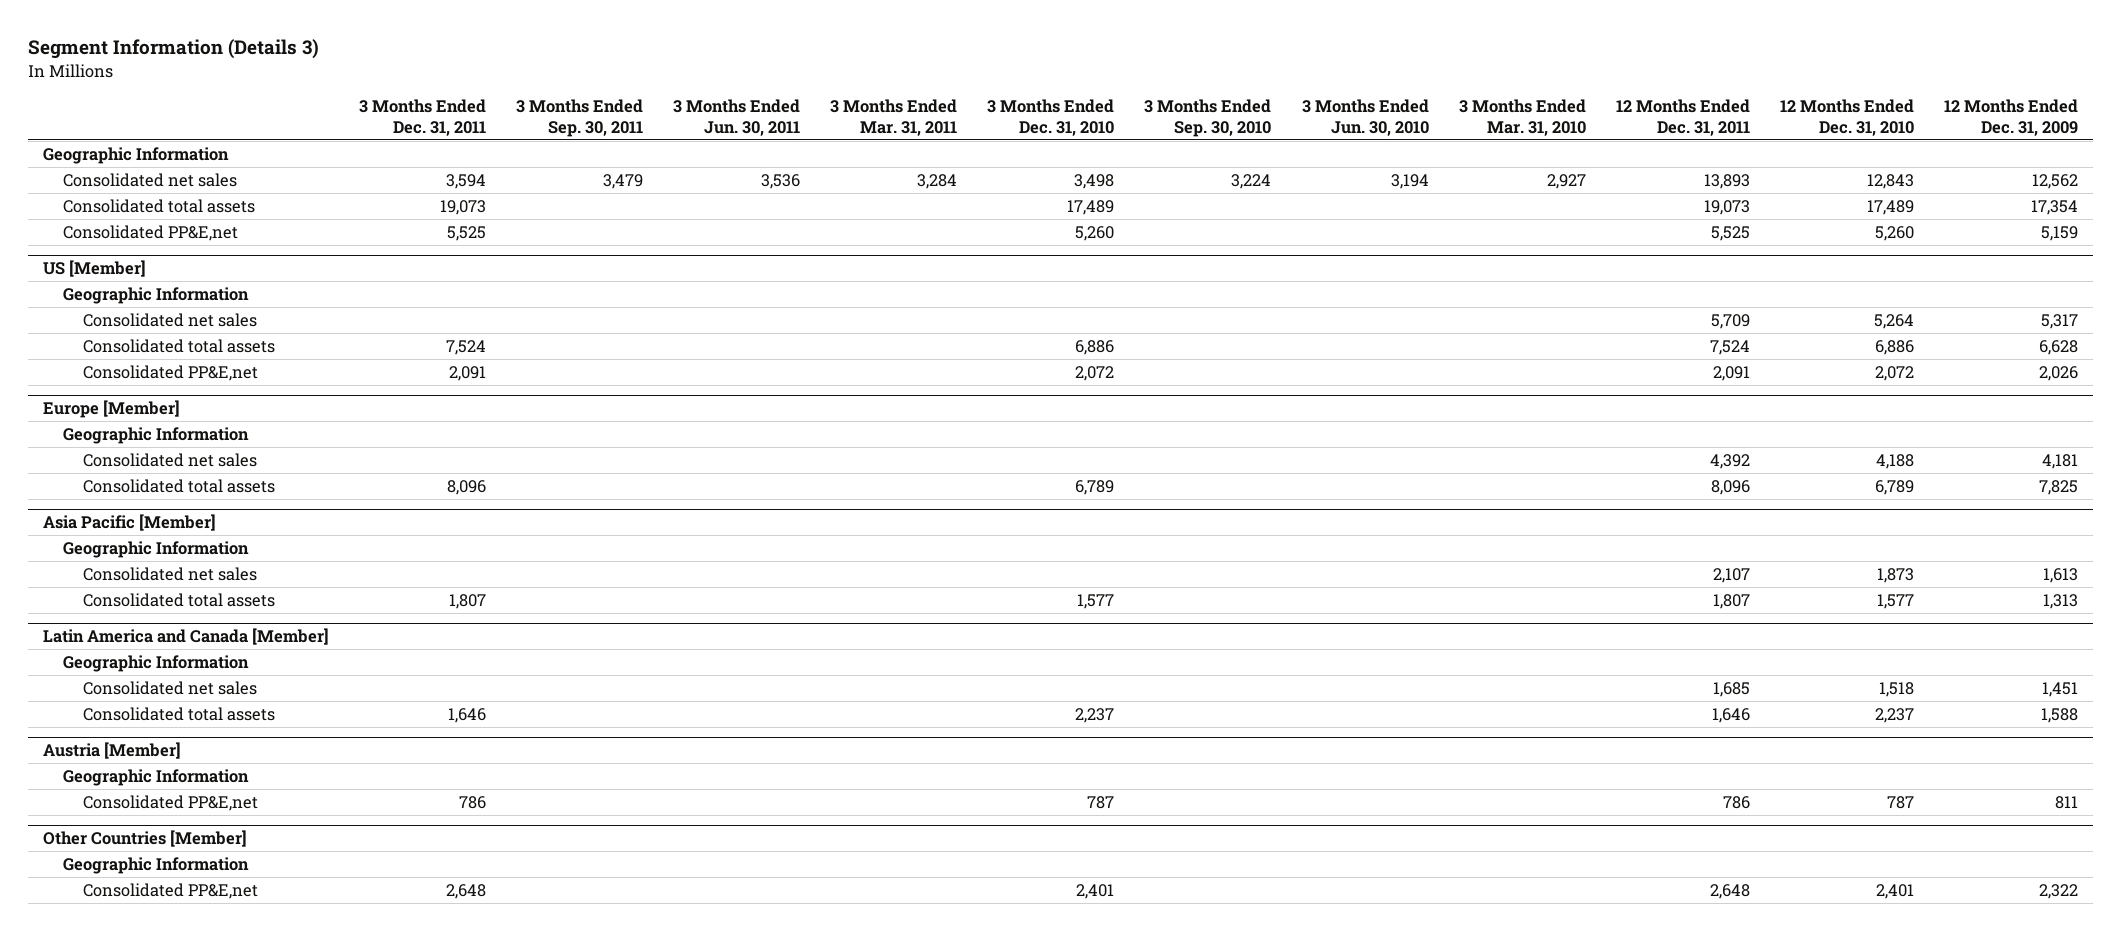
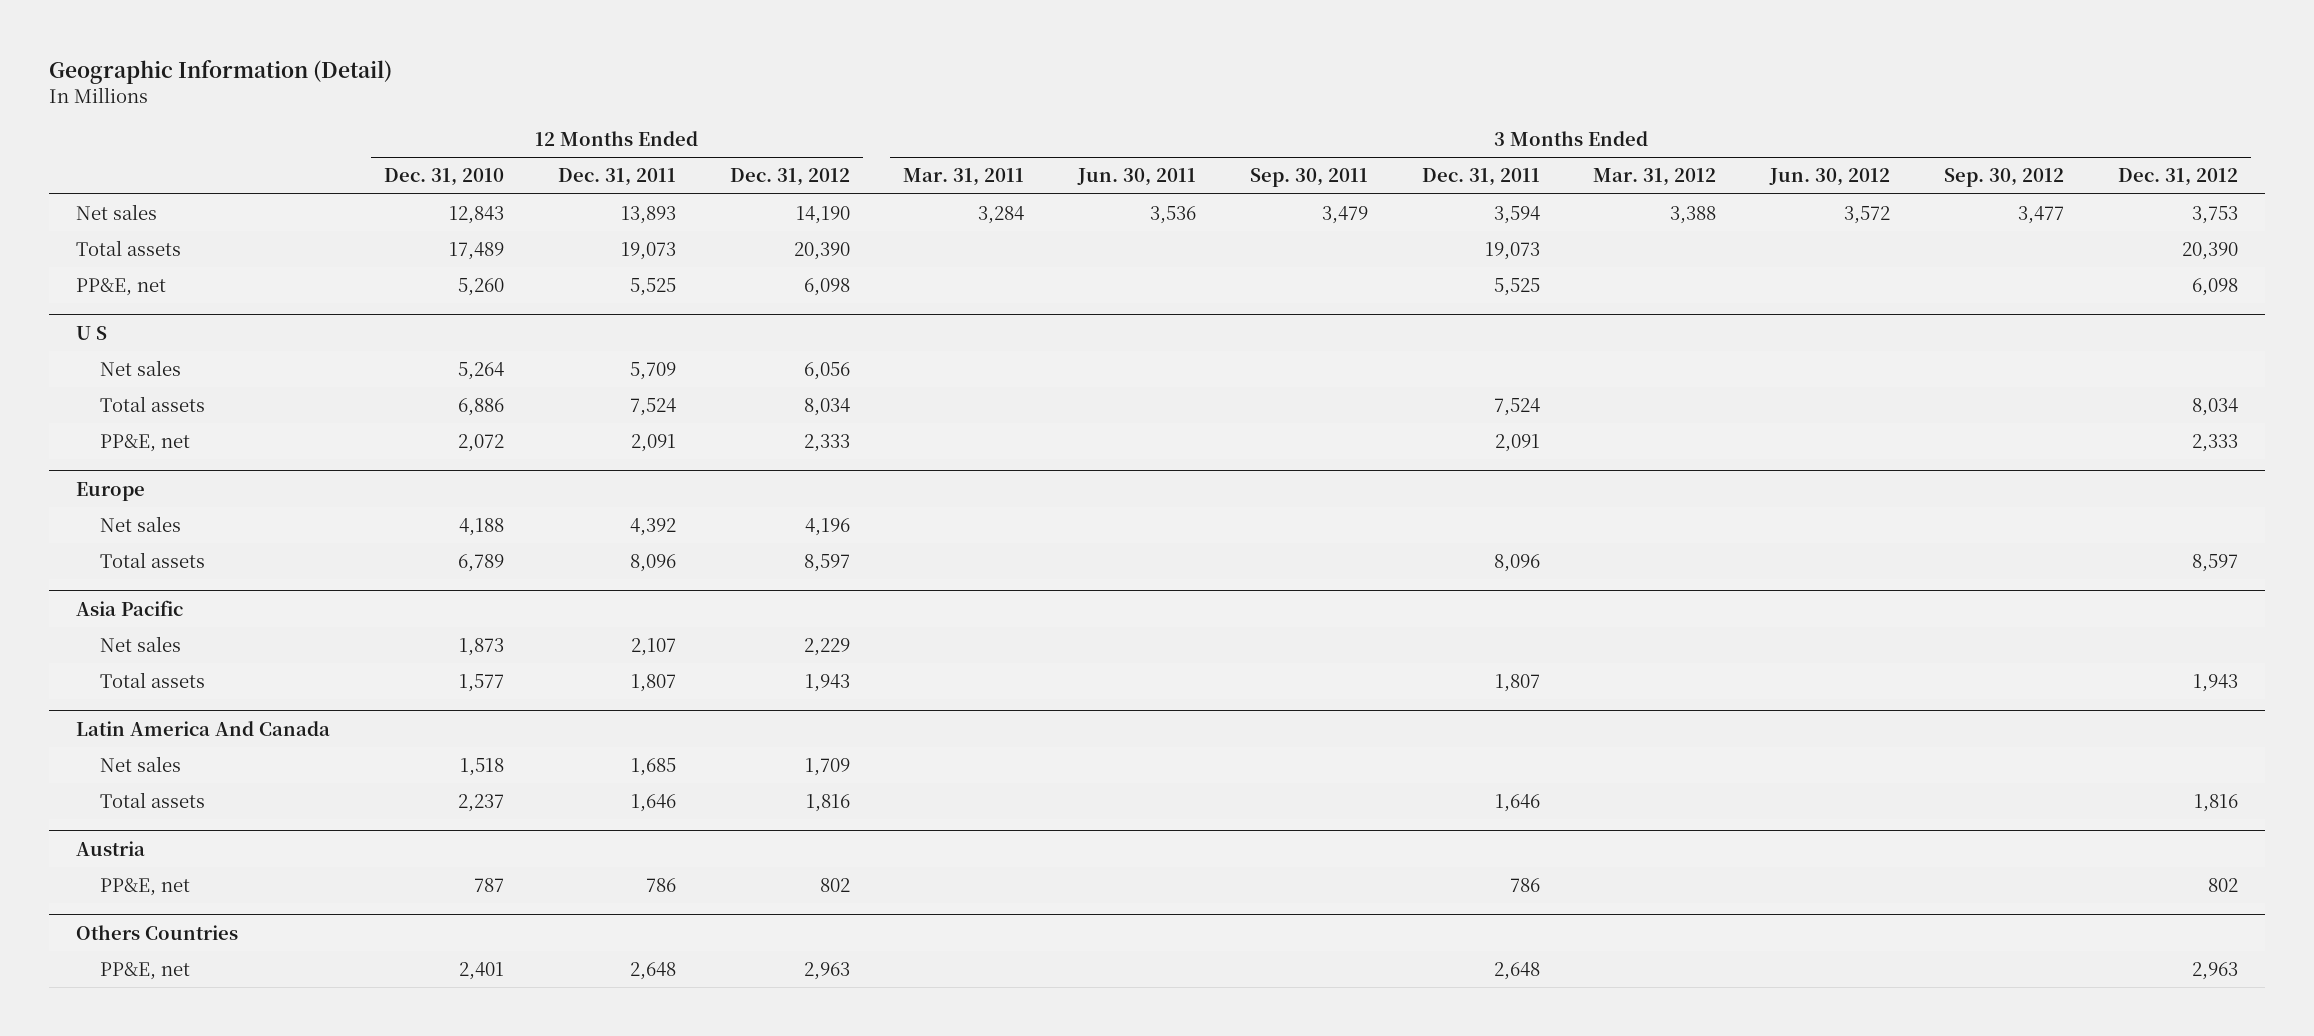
- Segment Information (Details 3)
+ Geographic Information (Detail)
- | 3 Months Ended Dec. 31, 2011 | 3 Months Ended Sep. 30, 2011 | 3 Months Ended Jun. 30, 2011 | 3 Months Ended Mar. 31, 2011 | 3 Months Ended Dec. 31, 2010 | 3 Months Ended Sep. 30, 2010 | 3 Months Ended Jun. 30, 2010 | 3 Months Ended Mar. 31, 2010 | 12 Months Ended Dec. 31, 2011 | 12 Months Ended Dec. 31, 2010 | 12 Months Ended Dec. 31, 2009
+ | 12 Months Ended Dec. 31, 2010 | 12 Months Ended Dec. 31, 2011 | 12 Months Ended Dec. 31, 2012 | 3 Months Ended Mar. 31, 2011 | 3 Months Ended Jun. 30, 2011 | 3 Months Ended Sep. 30, 2011 | 3 Months Ended Dec. 31, 2011 | 3 Months Ended Mar. 31, 2012 | 3 Months Ended Jun. 30, 2012 | 3 Months Ended Sep. 30, 2012 | 3 Months Ended Dec. 31, 2012
- Geographic Information
- Consolidated net sales | 3,594 | 3,479 | 3,536 | 3,284 | 3,498 | 3,224 | 3,194 | 2,927 | 13,893 | 12,843 | 12,562
- Consolidated total assets | 19,073 | | | | 17,489 | | | | 19,073 | 17,489 | 17,354
- Consolidated PP&E,net | 5,525 | | | | 5,260 | | | | 5,525 | 5,260 | 5,159
- US [Member]
- Geographic Information
- Consolidated net sales | | | | | | | | | 5,709 | 5,264 | 5,317
- Consolidated total assets | 7,524 | | | | 6,886 | | | | 7,524 | 6,886 | 6,628
- Consolidated PP&E,net | 2,091 | | | | 2,072 | | | | 2,091 | 2,072 | 2,026
- Europe [Member]
- Geographic Information
- Consolidated net sales | | | | | | | | | 4,392 | 4,188 | 4,181
- Consolidated total assets | 8,096 | | | | 6,789 | | | | 8,096 | 6,789 | 7,825
- Asia Pacific [Member]
- Geographic Information
- Consolidated net sales | | | | | | | | | 2,107 | 1,873 | 1,613
- Consolidated total assets | 1,807 | | | | 1,577 | | | | 1,807 | 1,577 | 1,313
- Latin America and Canada [Member]
- Geographic Information
- Consolidated net sales | | | | | | | | | 1,685 | 1,518 | 1,451
- Consolidated total assets | 1,646 | | | | 2,237 | | | | 1,646 | 2,237 | 1,588
- Austria [Member]
- Geographic Information
- Consolidated PP&E,net | 786 | | | | 787 | | | | 786 | 787 | 811
- Other Countries [Member]
- Geographic Information
- Consolidated PP&E,net | 2,648 | | | | 2,401 | | | | 2,648 | 2,401 | 2,322
+ Net sales | 12,843 | 13,893 | 14,190 | 3,284 | 3,536 | 3,479 | 3,594 | 3,388 | 3,572 | 3,477 | 3,753
+ Total assets | 17,489 | 19,073 | 20,390 | | | | 19,073 | | | | 20,390
+ PP&E, net | 5,260 | 5,525 | 6,098 | | | | 5,525 | | | | 6,098
+ U S
+ Net sales | 5,264 | 5,709 | 6,056 | | | | | | | |
+ Total assets | 6,886 | 7,524 | 8,034 | | | | 7,524 | | | | 8,034
+ PP&E, net | 2,072 | 2,091 | 2,333 | | | | 2,091 | | | | 2,333
+ Europe
+ Net sales | 4,188 | 4,392 | 4,196 | | | | | | | |
+ Total assets | 6,789 | 8,096 | 8,597 | | | | 8,096 | | | | 8,597
+ Asia Pacific
+ Net sales | 1,873 | 2,107 | 2,229 | | | | | | | |
+ Total assets | 1,577 | 1,807 | 1,943 | | | | 1,807 | | | | 1,943
+ Latin America And Canada
+ Net sales | 1,518 | 1,685 | 1,709 | | | | | | | |
+ Total assets | 2,237 | 1,646 | 1,816 | | | | 1,646 | | | | 1,816
+ Austria
+ PP&E, net | 787 | 786 | 802 | | | | 786 | | | | 802
+ Others Countries
+ PP&E, net | 2,401 | 2,648 | 2,963 | | | | 2,648 | | | | 2,963

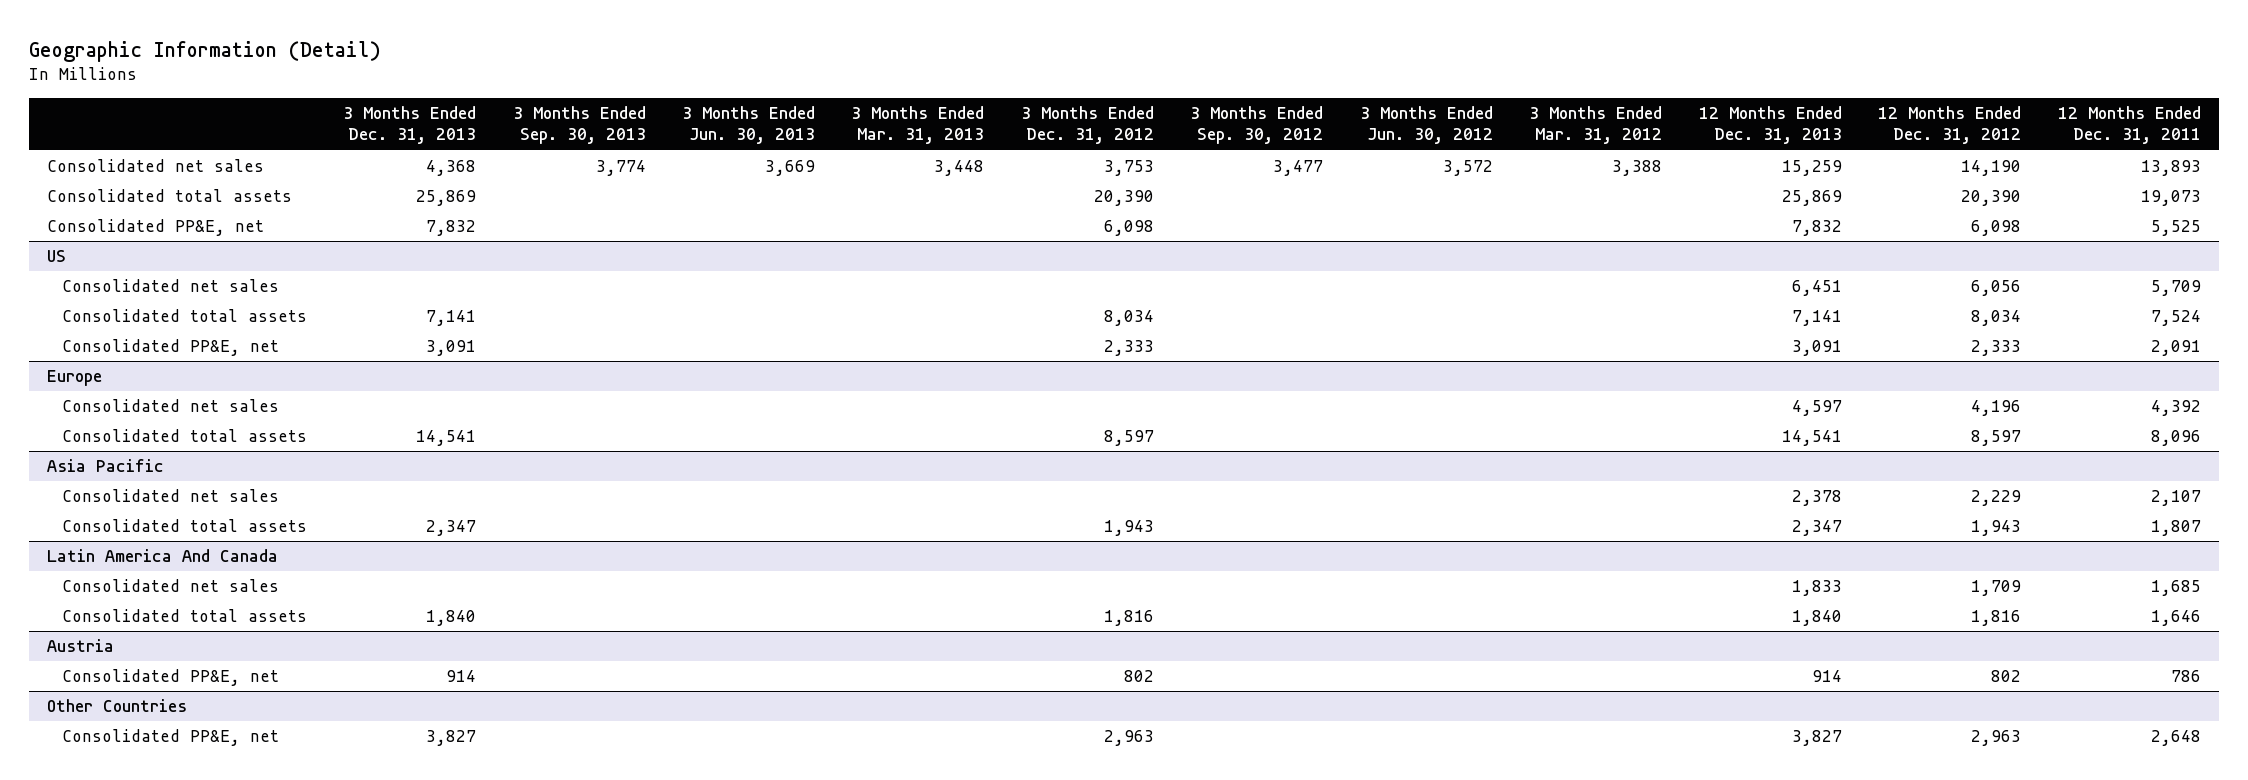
- | 12 Months Ended Dec. 31, 2010 | 12 Months Ended Dec. 31, 2011 | 12 Months Ended Dec. 31, 2012 | 3 Months Ended Mar. 31, 2011 | 3 Months Ended Jun. 30, 2011 | 3 Months Ended Sep. 30, 2011 | 3 Months Ended Dec. 31, 2011 | 3 Months Ended Mar. 31, 2012 | 3 Months Ended Jun. 30, 2012 | 3 Months Ended Sep. 30, 2012 | 3 Months Ended Dec. 31, 2012
+ | 3 Months Ended Dec. 31, 2013 | 3 Months Ended Sep. 30, 2013 | 3 Months Ended Jun. 30, 2013 | 3 Months Ended Mar. 31, 2013 | 3 Months Ended Dec. 31, 2012 | 3 Months Ended Sep. 30, 2012 | 3 Months Ended Jun. 30, 2012 | 3 Months Ended Mar. 31, 2012 | 12 Months Ended Dec. 31, 2013 | 12 Months Ended Dec. 31, 2012 | 12 Months Ended Dec. 31, 2011
- Net sales | 12,843 | 13,893 | 14,190 | 3,284 | 3,536 | 3,479 | 3,594 | 3,388 | 3,572 | 3,477 | 3,753
- Total assets | 17,489 | 19,073 | 20,390 | | | | 19,073 | | | | 20,390
- PP&E, net | 5,260 | 5,525 | 6,098 | | | | 5,525 | | | | 6,098
- U S
- Net sales | 5,264 | 5,709 | 6,056 | | | | | | | |
- Total assets | 6,886 | 7,524 | 8,034 | | | | 7,524 | | | | 8,034
- PP&E, net | 2,072 | 2,091 | 2,333 | | | | 2,091 | | | | 2,333
+ Consolidated net sales | 4,368 | 3,774 | 3,669 | 3,448 | 3,753 | 3,477 | 3,572 | 3,388 | 15,259 | 14,190 | 13,893
+ Consolidated total assets | 25,869 | | | | 20,390 | | | | 25,869 | 20,390 | 19,073
+ Consolidated PP&E, net | 7,832 | | | | 6,098 | | | | 7,832 | 6,098 | 5,525
+ US
+ Consolidated net sales | | | | | | | | | 6,451 | 6,056 | 5,709
+ Consolidated total assets | 7,141 | | | | 8,034 | | | | 7,141 | 8,034 | 7,524
+ Consolidated PP&E, net | 3,091 | | | | 2,333 | | | | 3,091 | 2,333 | 2,091
@ Europe
- Net sales | 4,188 | 4,392 | 4,196 | | | | | | | |
- Total assets | 6,789 | 8,096 | 8,597 | | | | 8,096 | | | | 8,597
+ Consolidated net sales | | | | | | | | | 4,597 | 4,196 | 4,392
+ Consolidated total assets | 14,541 | | | | 8,597 | | | | 14,541 | 8,597 | 8,096
@ Asia Pacific
- Net sales | 1,873 | 2,107 | 2,229 | | | | | | | |
- Total assets | 1,577 | 1,807 | 1,943 | | | | 1,807 | | | | 1,943
+ Consolidated net sales | | | | | | | | | 2,378 | 2,229 | 2,107
+ Consolidated total assets | 2,347 | | | | 1,943 | | | | 2,347 | 1,943 | 1,807
@ Latin America And Canada
- Net sales | 1,518 | 1,685 | 1,709 | | | | | | | |
- Total assets | 2,237 | 1,646 | 1,816 | | | | 1,646 | | | | 1,816
+ Consolidated net sales | | | | | | | | | 1,833 | 1,709 | 1,685
+ Consolidated total assets | 1,840 | | | | 1,816 | | | | 1,840 | 1,816 | 1,646
@ Austria
- PP&E, net | 787 | 786 | 802 | | | | 786 | | | | 802
- Others Countries
- PP&E, net | 2,401 | 2,648 | 2,963 | | | | 2,648 | | | | 2,963
@ Austria
+ Consolidated PP&E, net | 914 | | | | 802 | | | | 914 | 802 | 786
+ Other Countries
+ Consolidated PP&E, net | 3,827 | | | | 2,963 | | | | 3,827 | 2,963 | 2,648

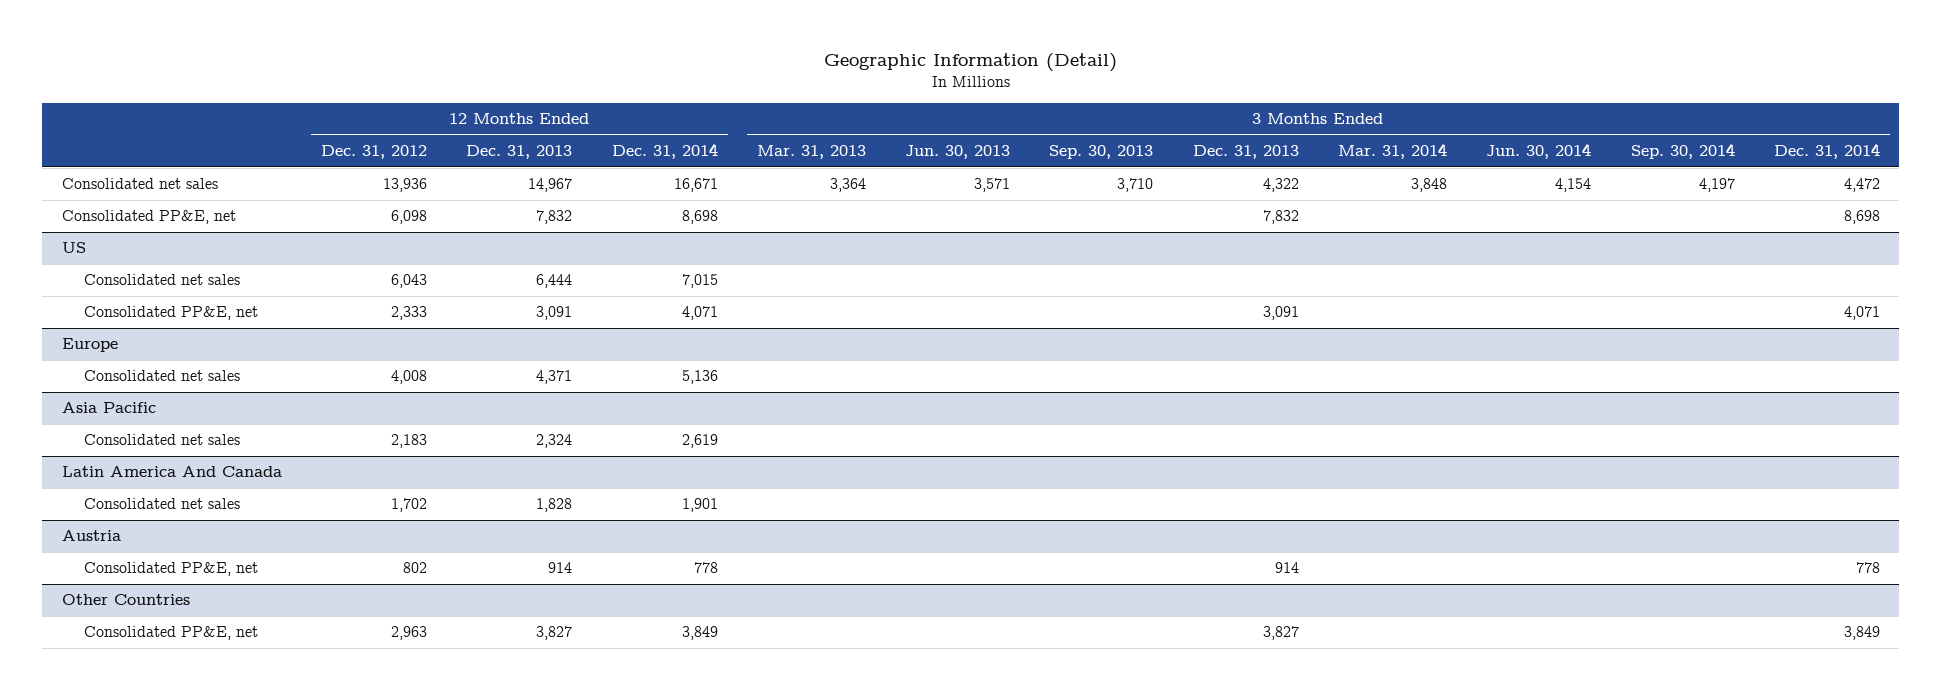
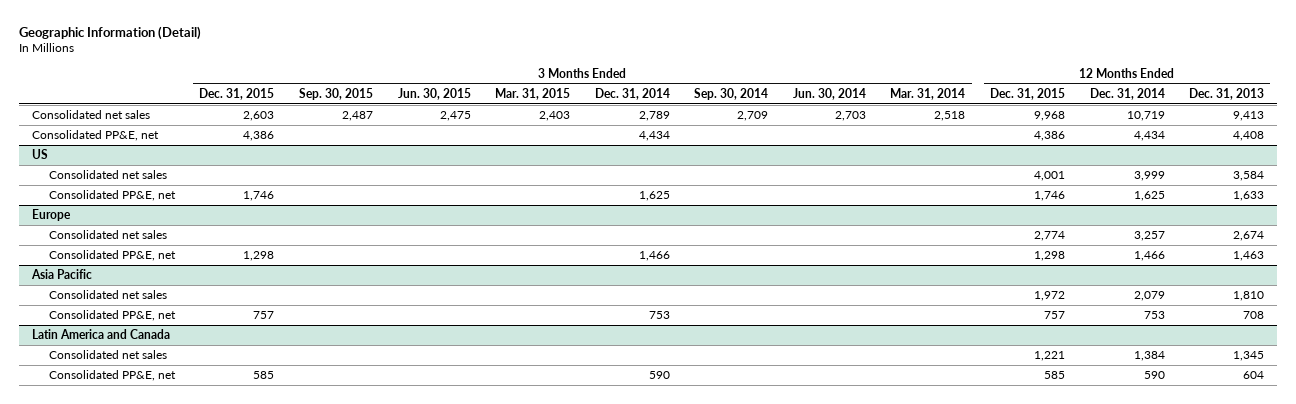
- | 12 Months Ended Dec. 31, 2012 | 12 Months Ended Dec. 31, 2013 | 12 Months Ended Dec. 31, 2014 | 3 Months Ended Mar. 31, 2013 | 3 Months Ended Jun. 30, 2013 | 3 Months Ended Sep. 30, 2013 | 3 Months Ended Dec. 31, 2013 | 3 Months Ended Mar. 31, 2014 | 3 Months Ended Jun. 30, 2014 | 3 Months Ended Sep. 30, 2014 | 3 Months Ended Dec. 31, 2014
+ | 3 Months Ended Dec. 31, 2015 | 3 Months Ended Sep. 30, 2015 | 3 Months Ended Jun. 30, 2015 | 3 Months Ended Mar. 31, 2015 | 3 Months Ended Dec. 31, 2014 | 3 Months Ended Sep. 30, 2014 | 3 Months Ended Jun. 30, 2014 | 3 Months Ended Mar. 31, 2014 | 12 Months Ended Dec. 31, 2015 | 12 Months Ended Dec. 31, 2014 | 12 Months Ended Dec. 31, 2013
- Consolidated net sales | 13,936 | 14,967 | 16,671 | 3,364 | 3,571 | 3,710 | 4,322 | 3,848 | 4,154 | 4,197 | 4,472
- Consolidated PP&E, net | 6,098 | 7,832 | 8,698 | | | | 7,832 | | | | 8,698
+ Consolidated net sales | 2,603 | 2,487 | 2,475 | 2,403 | 2,789 | 2,709 | 2,703 | 2,518 | 9,968 | 10,719 | 9,413
+ Consolidated PP&E, net | 4,386 | | | | 4,434 | | | | 4,386 | 4,434 | 4,408
@ US
- Consolidated net sales | 6,043 | 6,444 | 7,015 | | | | | | | |
- Consolidated PP&E, net | 2,333 | 3,091 | 4,071 | | | | 3,091 | | | | 4,071
+ Consolidated net sales | | | | | | | | | 4,001 | 3,999 | 3,584
+ Consolidated PP&E, net | 1,746 | | | | 1,625 | | | | 1,746 | 1,625 | 1,633
@ Europe
- Consolidated net sales | 4,008 | 4,371 | 5,136 | | | | | | | |
+ Consolidated net sales | | | | | | | | | 2,774 | 3,257 | 2,674
+ Consolidated PP&E, net | 1,298 | | | | 1,466 | | | | 1,298 | 1,466 | 1,463
@ Asia Pacific
- Consolidated net sales | 2,183 | 2,324 | 2,619 | | | | | | | |
- Latin America And Canada
- Consolidated net sales | 1,702 | 1,828 | 1,901 | | | | | | | |
- Austria
- Consolidated PP&E, net | 802 | 914 | 778 | | | | 914 | | | | 778
- Other Countries
- Consolidated PP&E, net | 2,963 | 3,827 | 3,849 | | | | 3,827 | | | | 3,849
@ Asia Pacific
+ Consolidated net sales | | | | | | | | | 1,972 | 2,079 | 1,810
+ Consolidated PP&E, net | 757 | | | | 753 | | | | 757 | 753 | 708
+ Latin America and Canada
+ Consolidated net sales | | | | | | | | | 1,221 | 1,384 | 1,345
+ Consolidated PP&E, net | 585 | | | | 590 | | | | 585 | 590 | 604

